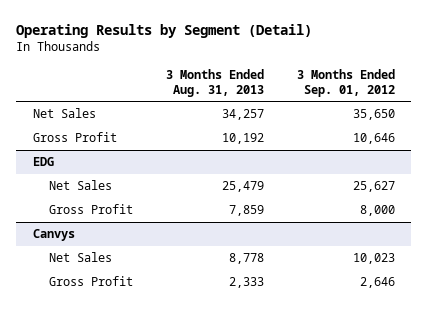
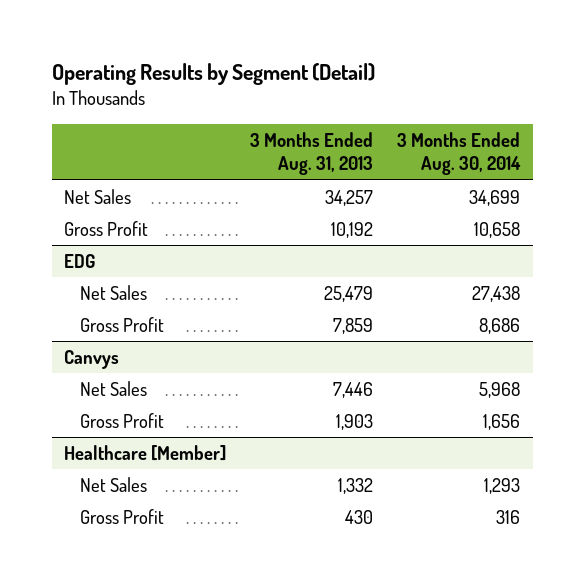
- | 3 Months Ended Aug. 31, 2013 | 3 Months Ended Sep. 01, 2012
+ | 3 Months Ended Aug. 31, 2013 | 3 Months Ended Aug. 30, 2014
@ Canvys
- Net Sales | 8,778 | 10,023
- Gross Profit | 2,333 | 2,646
+ Net Sales | 7,446 | 5,968
+ Gross Profit | 1,903 | 1,656
+ Healthcare [Member]
+ Net Sales | 1,332 | 1,293
+ Gross Profit | 430 | 316

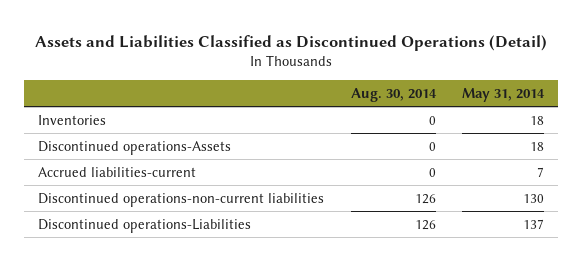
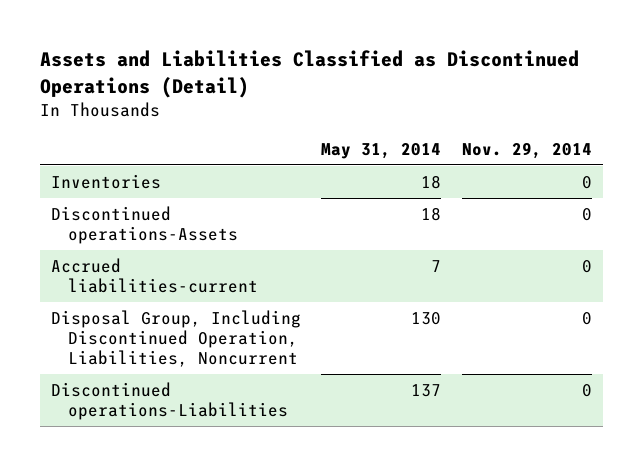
- | Aug. 30, 2014 | May 31, 2014
+ | May 31, 2014 | Nov. 29, 2014
- Discontinued operations-non-current liabilities | 126 | 130
+ Disposal Group, Including Discontinued Operation, Liabilities, Noncurrent | 130 | 0

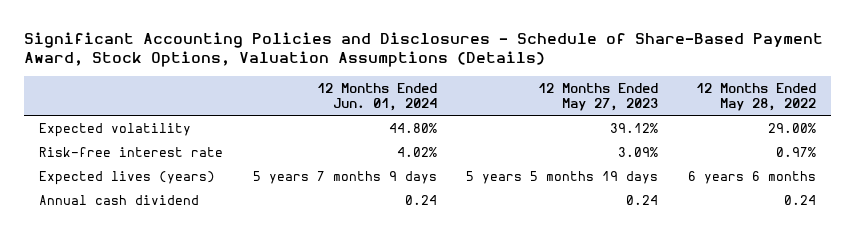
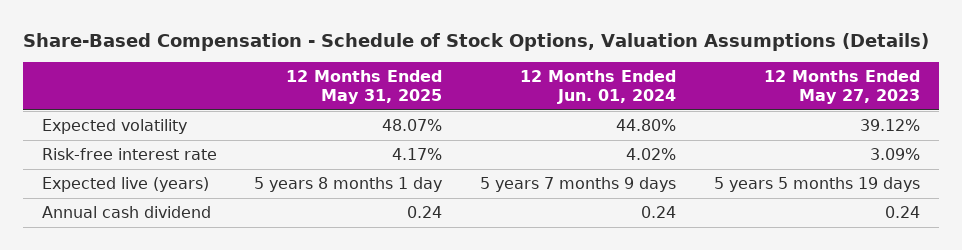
- Significant Accounting Policies and Disclosures - Schedule of Share-Based Payment Award, Stock Options, Valuation Assumptions (Details)
+ Share-Based Compensation - Schedule of Stock Options, Valuation Assumptions (Details)
- | 12 Months Ended Jun. 01, 2024 | 12 Months Ended May 27, 2023 | 12 Months Ended May 28, 2022
+ | 12 Months Ended May 31, 2025 | 12 Months Ended Jun. 01, 2024 | 12 Months Ended May 27, 2023
- Expected lives (years) | 5 years 7 months 9 days | 5 years 5 months 19 days | 6 years 6 months
+ Expected live (years) | 5 years 8 months 1 day | 5 years 7 months 9 days | 5 years 5 months 19 days

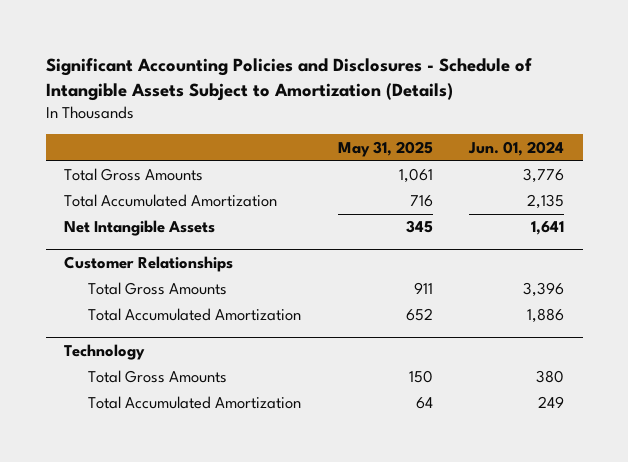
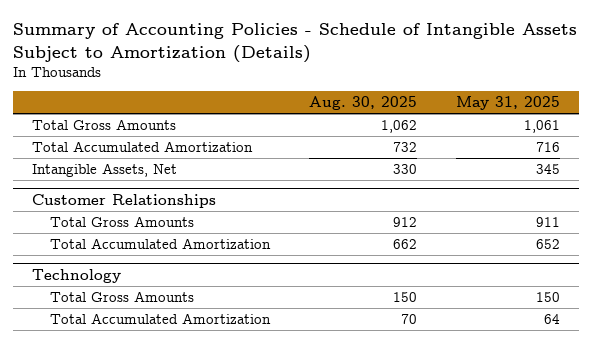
- Significant Accounting Policies and Disclosures - Schedule of Intangible Assets Subject to Amortization (Details)
+ Summary of Accounting Policies - Schedule of Intangible Assets Subject to Amortization (Details)
- | May 31, 2025 | Jun. 01, 2024
+ | Aug. 30, 2025 | May 31, 2025
- Net Intangible Assets | 345 | 1,641
+ Intangible Assets, Net | 330 | 345

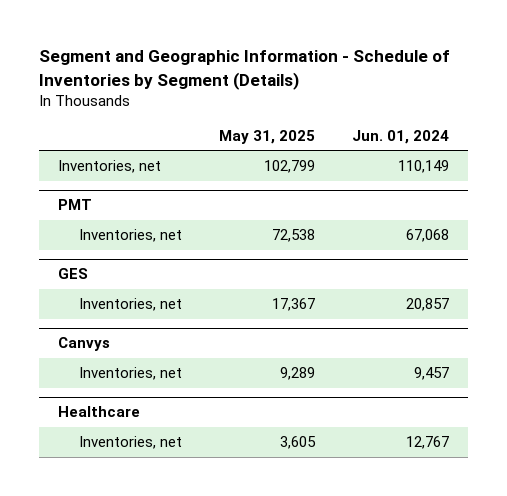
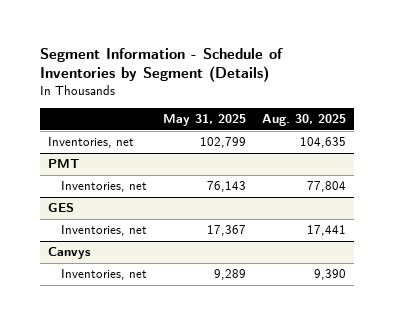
- Segment and Geographic Information - Schedule of Inventories by Segment (Details)
+ Segment Information - Schedule of Inventories by Segment (Details)
- | May 31, 2025 | Jun. 01, 2024
+ | May 31, 2025 | Aug. 30, 2025
@ PMT
- Inventories, net | 72,538 | 67,068
+ Inventories, net | 76,143 | 77,804
- Healthcare
- Inventories, net | 3,605 | 12,767

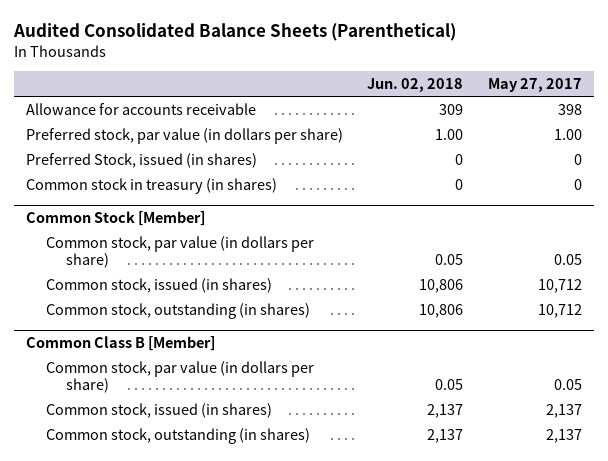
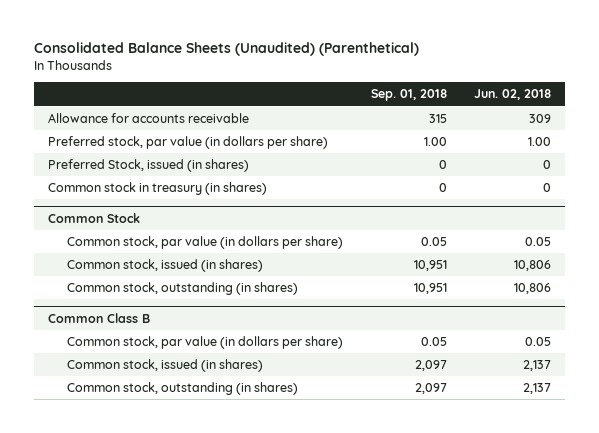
- Audited Consolidated Balance Sheets (Parenthetical)
+ Consolidated Balance Sheets (Unaudited) (Parenthetical)
- | Jun. 02, 2018 | May 27, 2017
+ | Sep. 01, 2018 | Jun. 02, 2018
- Common Stock [Member]
+ Common Stock
- Common Class B [Member]
+ Common Class B

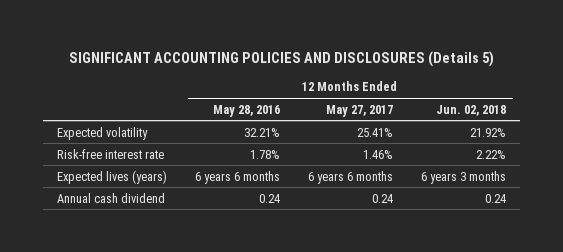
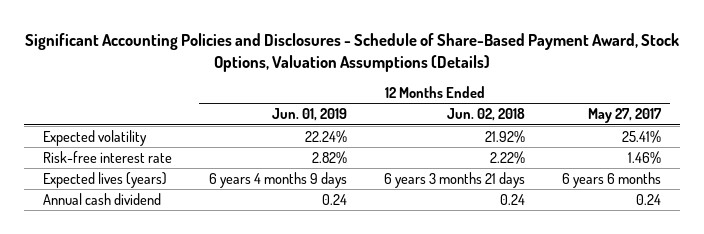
- SIGNIFICANT ACCOUNTING POLICIES AND DISCLOSURES (Details 5)
+ Significant Accounting Policies and Disclosures - Schedule of Share-Based Payment Award, Stock Options, Valuation Assumptions (Details)
- | 12 Months Ended May 28, 2016 | 12 Months Ended May 27, 2017 | 12 Months Ended Jun. 02, 2018
+ | 12 Months Ended Jun. 01, 2019 | 12 Months Ended Jun. 02, 2018 | 12 Months Ended May 27, 2017
- Expected lives (years) | 6 years 6 months | 6 years 6 months | 6 years 3 months
+ Expected lives (years) | 6 years 4 months 9 days | 6 years 3 months 21 days | 6 years 6 months

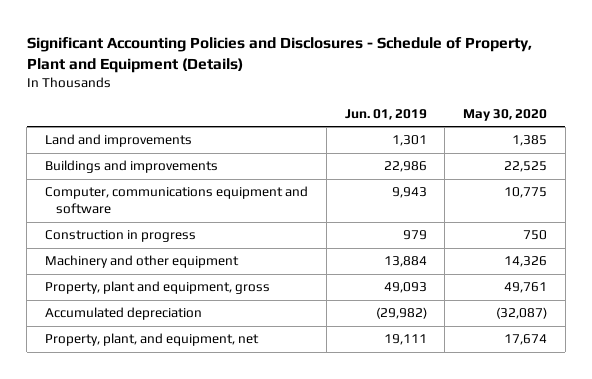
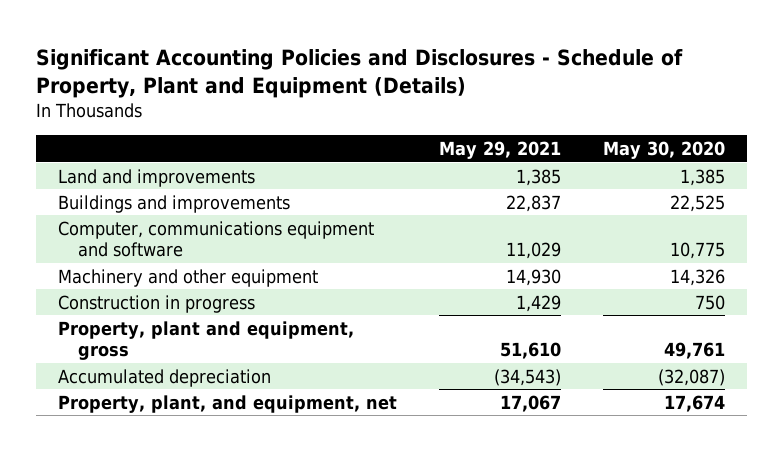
- | Jun. 01, 2019 | May 30, 2020
+ | May 29, 2021 | May 30, 2020
moved down: Construction in progress | 1,429 | 750

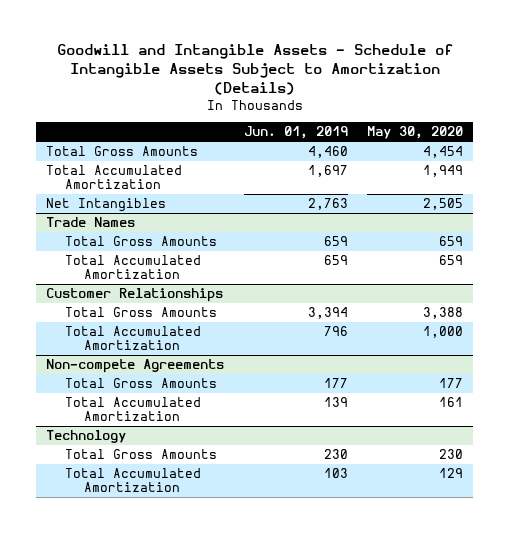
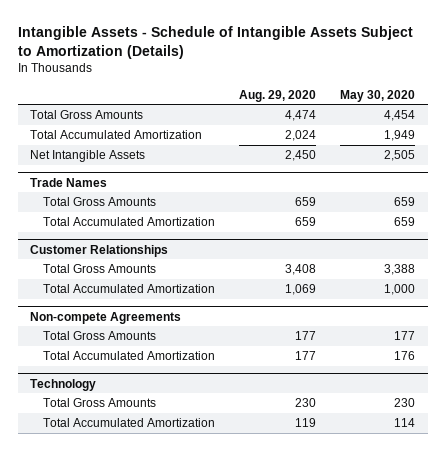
- Goodwill and Intangible Assets - Schedule of Intangible Assets Subject to Amortization (Details)
+ Intangible Assets - Schedule of Intangible Assets Subject to Amortization (Details)
- | Jun. 01, 2019 | May 30, 2020
+ | Aug. 29, 2020 | May 30, 2020
- Net Intangibles | 2,763 | 2,505
+ Net Intangible Assets | 2,450 | 2,505
@ Non-compete Agreements
- Total Accumulated Amortization | 139 | 161
+ Total Accumulated Amortization | 177 | 176
@ Technology
- Total Accumulated Amortization | 103 | 129
+ Total Accumulated Amortization | 119 | 114

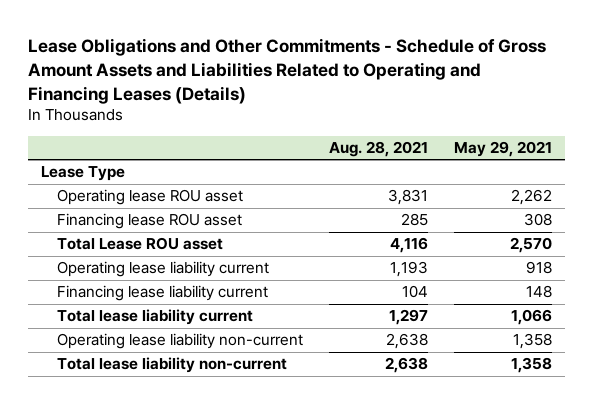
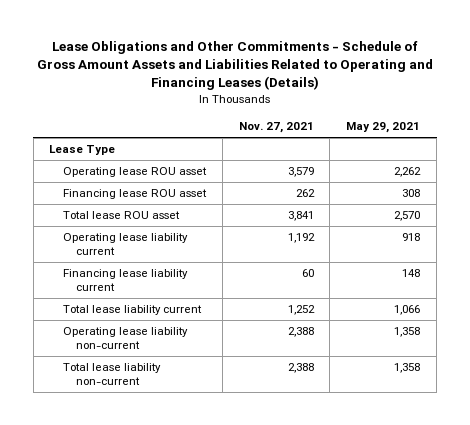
- | Aug. 28, 2021 | May 29, 2021
+ | Nov. 27, 2021 | May 29, 2021
- Total Lease ROU asset | 4,116 | 2,570
+ Total lease ROU asset | 3,841 | 2,570

